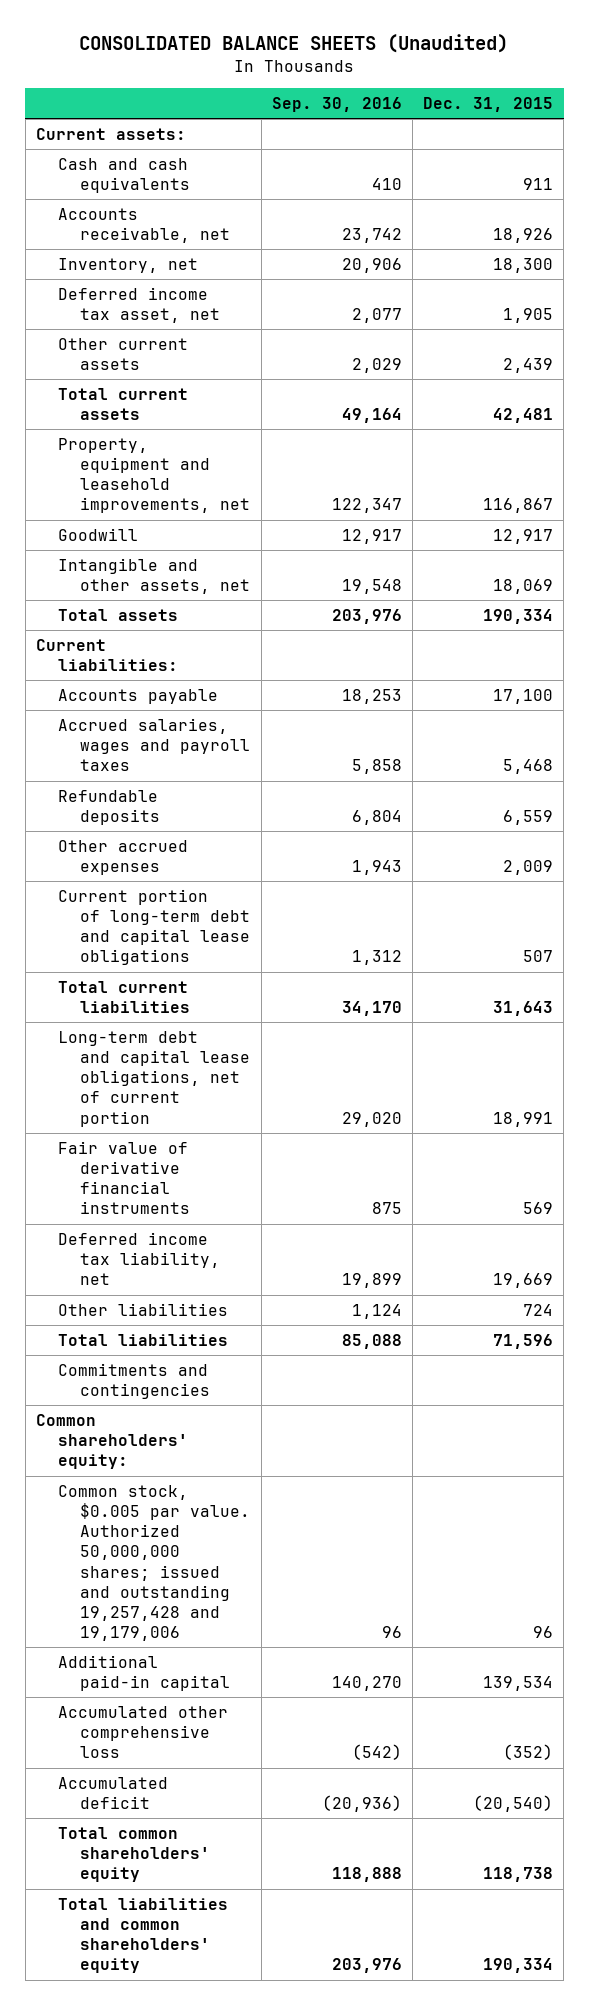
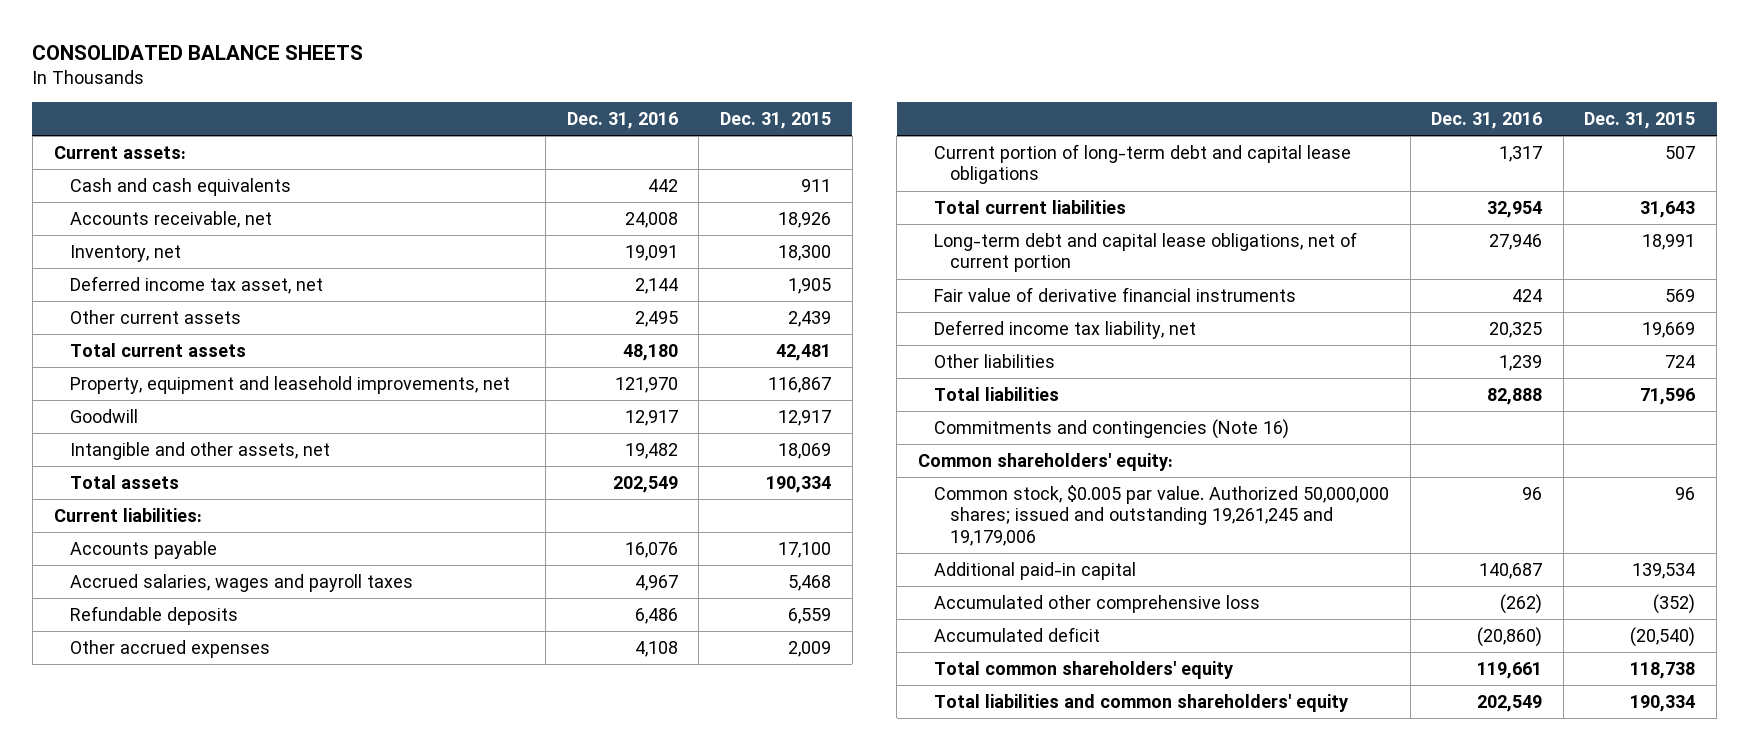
- CONSOLIDATED BALANCE SHEETS (Unaudited)
+ CONSOLIDATED BALANCE SHEETS
- | Sep. 30, 2016 | Dec. 31, 2015
+ | Dec. 31, 2016 | Dec. 31, 2015
- Commitments and contingencies
+ Commitments and contingencies (Note 16)
- Common stock, $0.005 par value. Authorized 50,000,000 shares; issued and outstanding 19,257,428 and 19,179,006 | 96 | 96
+ Common stock, $0.005 par value. Authorized 50,000,000 shares; issued and outstanding 19,261,245 and 19,179,006 | 96 | 96

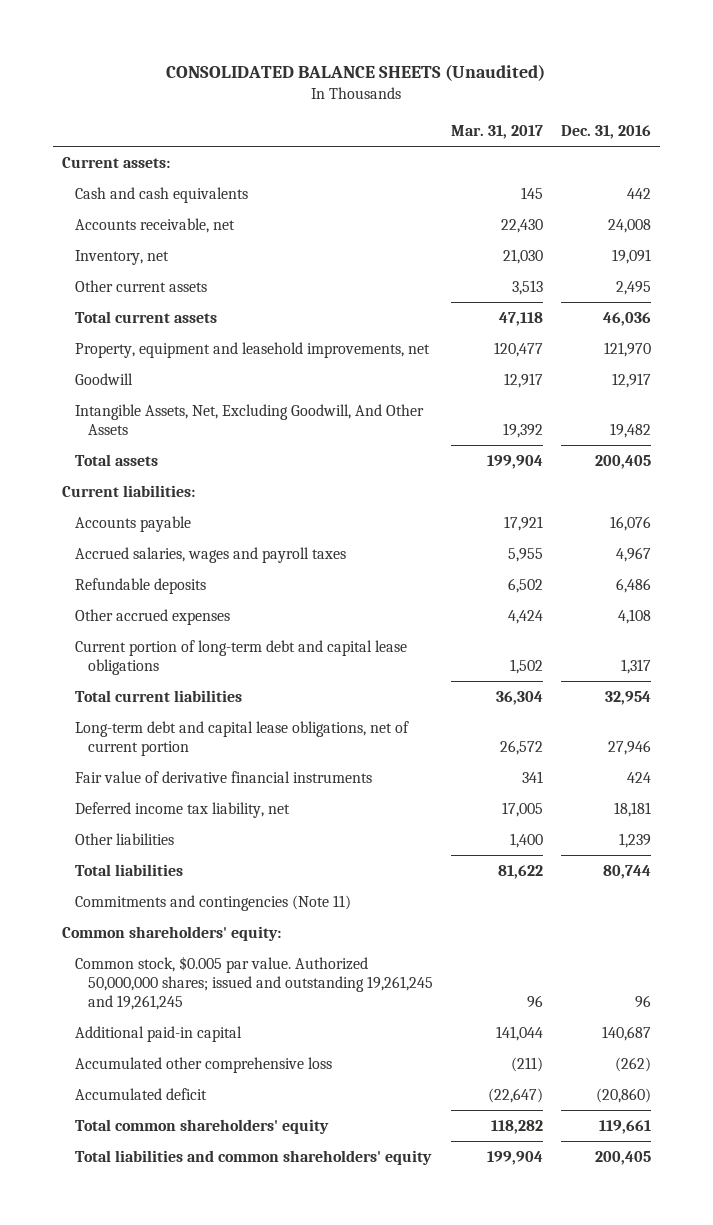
- CONSOLIDATED BALANCE SHEETS
+ CONSOLIDATED BALANCE SHEETS (Unaudited)
- | Dec. 31, 2016 | Dec. 31, 2015
+ | Mar. 31, 2017 | Dec. 31, 2016
- Deferred income tax asset, net | 2,144 | 1,905
- Total current assets | 48,180 | 42,481
+ Total current assets | 47,118 | 46,036
- Intangible and other assets, net | 19,482 | 18,069
- Total assets | 202,549 | 190,334
+ Intangible Assets, Net, Excluding Goodwill, And Other Assets | 19,392 | 19,482
+ Total assets | 199,904 | 200,405
- Deferred income tax liability, net | 20,325 | 19,669
+ Deferred income tax liability, net | 17,005 | 18,181
- Total liabilities | 82,888 | 71,596
- Commitments and contingencies (Note 16)
+ Total liabilities | 81,622 | 80,744
+ Commitments and contingencies (Note 11)
- Common stock, $0.005 par value. Authorized 50,000,000 shares; issued and outstanding 19,261,245 and 19,179,006 | 96 | 96
+ Common stock, $0.005 par value. Authorized 50,000,000 shares; issued and outstanding 19,261,245 and 19,261,245 | 96 | 96
- Total liabilities and common shareholders' equity | 202,549 | 190,334
+ Total liabilities and common shareholders' equity | 199,904 | 200,405

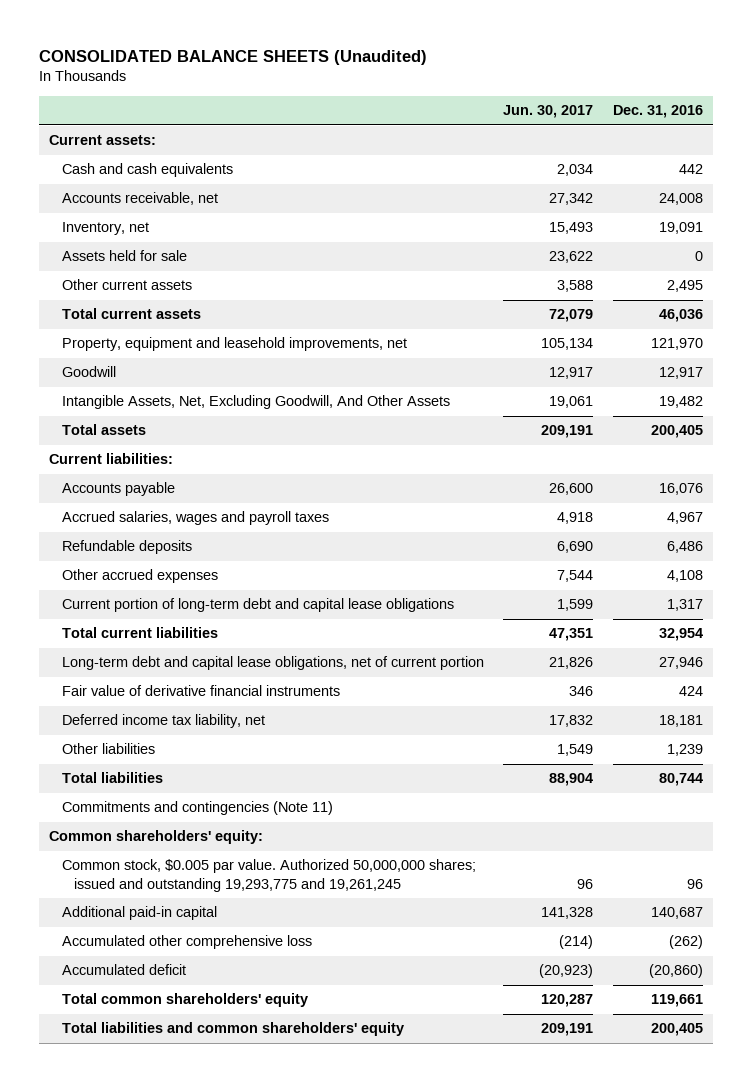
- | Mar. 31, 2017 | Dec. 31, 2016
+ | Jun. 30, 2017 | Dec. 31, 2016
+ Assets held for sale | 23,622 | 0
- Common stock, $0.005 par value. Authorized 50,000,000 shares; issued and outstanding 19,261,245 and 19,261,245 | 96 | 96
+ Common stock, $0.005 par value. Authorized 50,000,000 shares; issued and outstanding 19,293,775 and 19,261,245 | 96 | 96

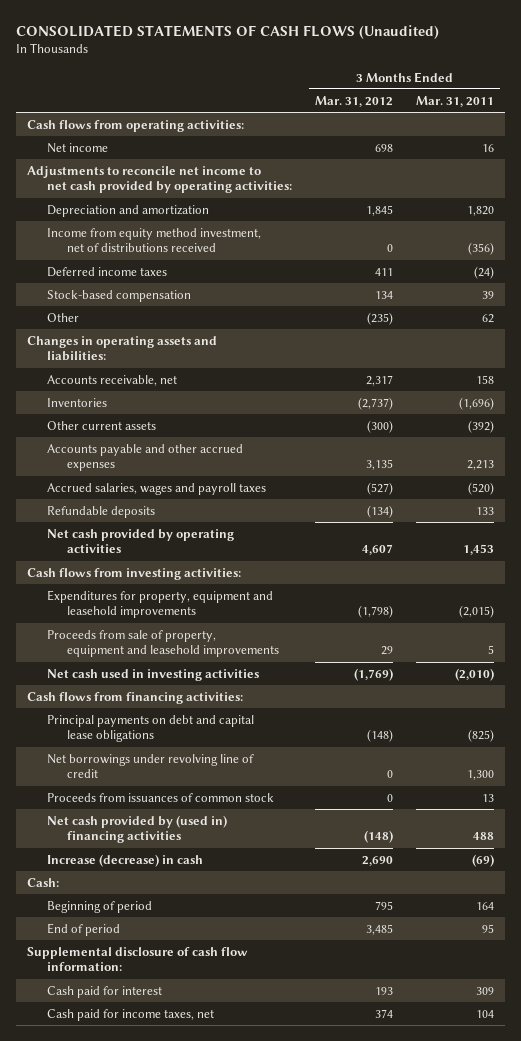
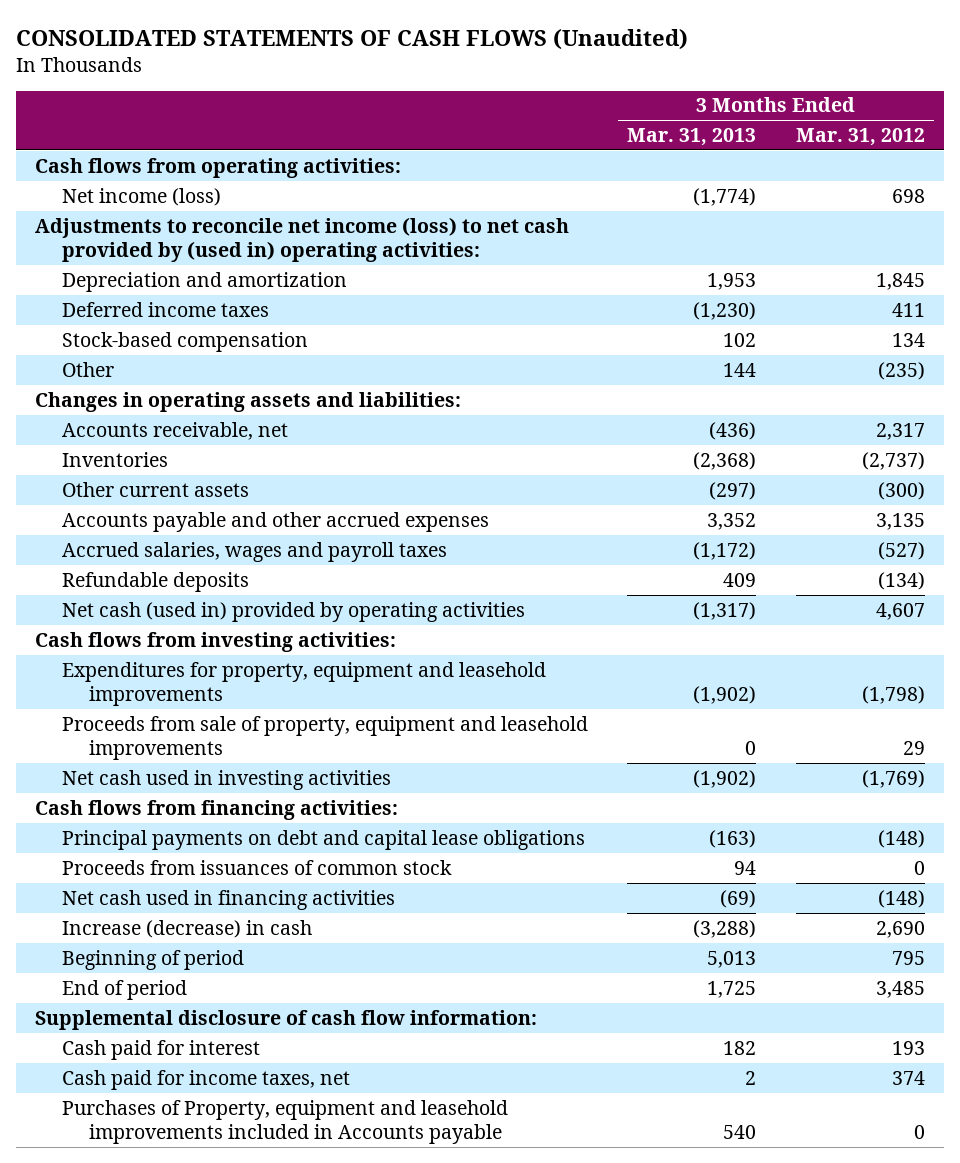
- | 3 Months Ended Mar. 31, 2012 | 3 Months Ended Mar. 31, 2011
+ | 3 Months Ended Mar. 31, 2013 | 3 Months Ended Mar. 31, 2012
- Net income | 698 | 16
- Adjustments to reconcile net income to net cash provided by operating activities:
+ Net income (loss) | (1,774) | 698
+ Adjustments to reconcile net income (loss) to net cash provided by (used in) operating activities:
- Income from equity method investment, net of distributions received | 0 | (356)
- Net cash provided by operating activities | 4,607 | 1,453
+ Net cash (used in) provided by operating activities | (1,317) | 4,607
- Net borrowings under revolving line of credit | 0 | 1,300
- Net cash provided by (used in) financing activities | (148) | 488
+ Net cash used in financing activities | (69) | (148)
- Cash:
+ Purchases of Property, equipment and leasehold improvements included in Accounts payable | 540 | 0

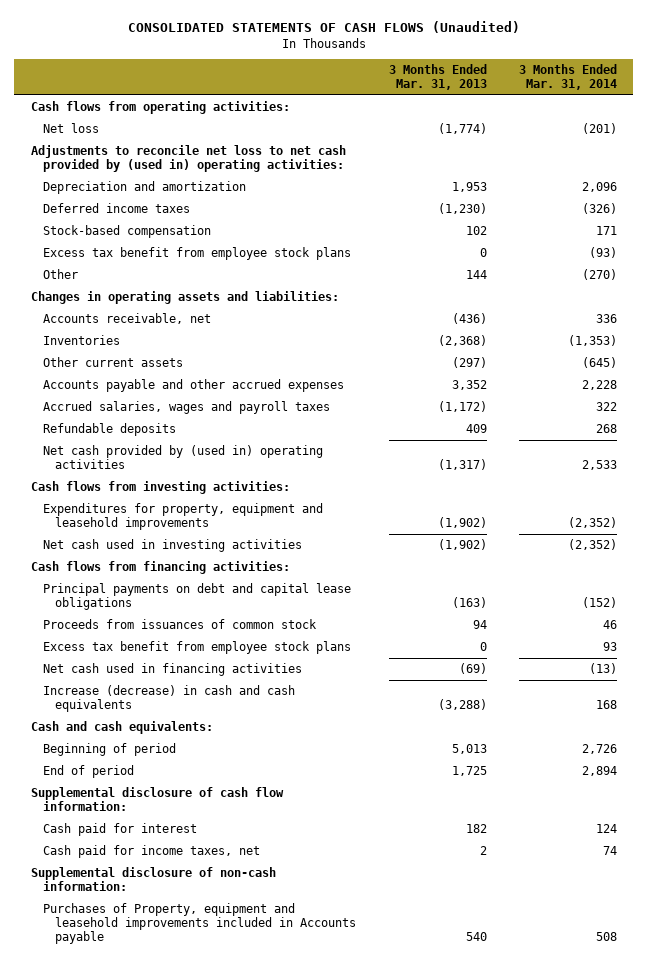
- | 3 Months Ended Mar. 31, 2013 | 3 Months Ended Mar. 31, 2012
+ | 3 Months Ended Mar. 31, 2013 | 3 Months Ended Mar. 31, 2014
- Net income (loss) | (1,774) | 698
- Adjustments to reconcile net income (loss) to net cash provided by (used in) operating activities:
+ Net loss | (1,774) | (201)
+ Adjustments to reconcile net loss to net cash provided by (used in) operating activities:
+ Excess tax benefit from employee stock plans | 0 | (93)
- Net cash (used in) provided by operating activities | (1,317) | 4,607
+ Net cash provided by (used in) operating activities | (1,317) | 2,533
- Proceeds from sale of property, equipment and leasehold improvements | 0 | 29
+ Excess tax benefit from employee stock plans | 0 | 93
- Increase (decrease) in cash | (3,288) | 2,690
+ Increase (decrease) in cash and cash equivalents | (3,288) | 168
+ Cash and cash equivalents:
+ Supplemental disclosure of non-cash information:

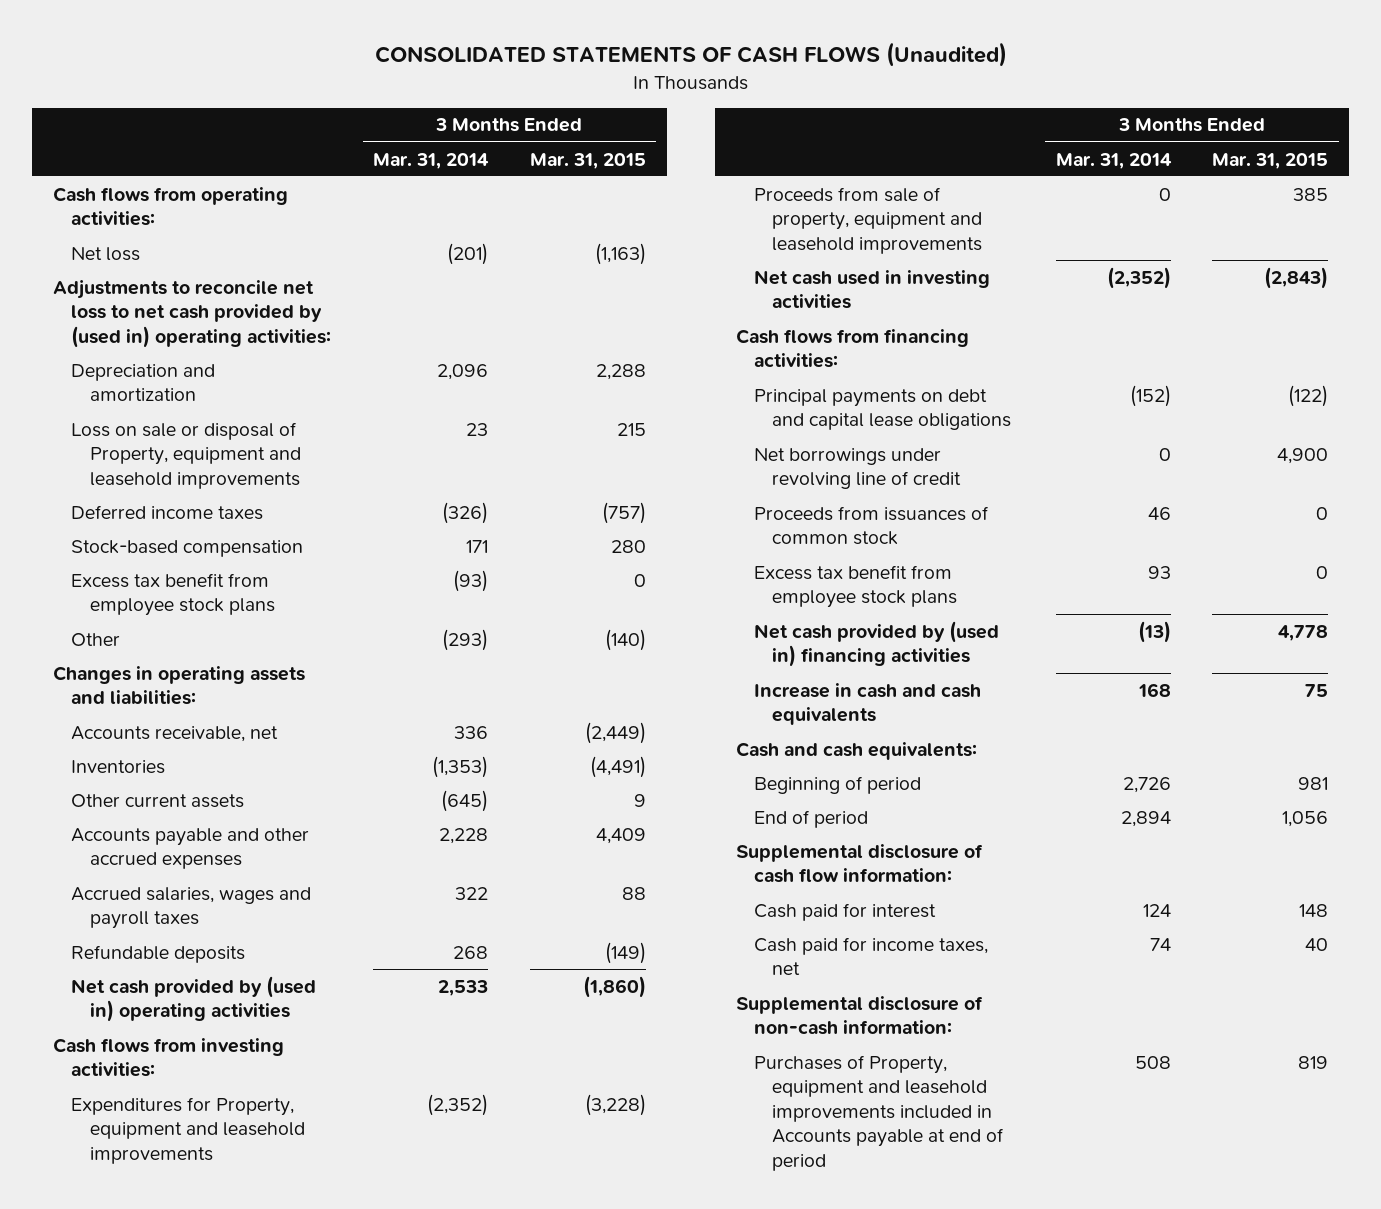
- | 3 Months Ended Mar. 31, 2013 | 3 Months Ended Mar. 31, 2014
+ | 3 Months Ended Mar. 31, 2014 | 3 Months Ended Mar. 31, 2015
+ Loss on sale or disposal of Property, equipment and leasehold improvements | 23 | 215
- Other | 144 | (270)
+ Other | (293) | (140)
- Expenditures for property, equipment and leasehold improvements | (1,902) | (2,352)
+ Expenditures for Property, equipment and leasehold improvements | (2,352) | (3,228)
+ Proceeds from sale of property, equipment and leasehold improvements | 0 | 385
+ Net borrowings under revolving line of credit | 0 | 4,900
- Net cash used in financing activities | (69) | (13)
- Increase (decrease) in cash and cash equivalents | (3,288) | 168
+ Net cash provided by (used in) financing activities | (13) | 4,778
+ Increase in cash and cash equivalents | 168 | 75
- Purchases of Property, equipment and leasehold improvements included in Accounts payable | 540 | 508
+ Purchases of Property, equipment and leasehold improvements included in Accounts payable at end of period | 508 | 819

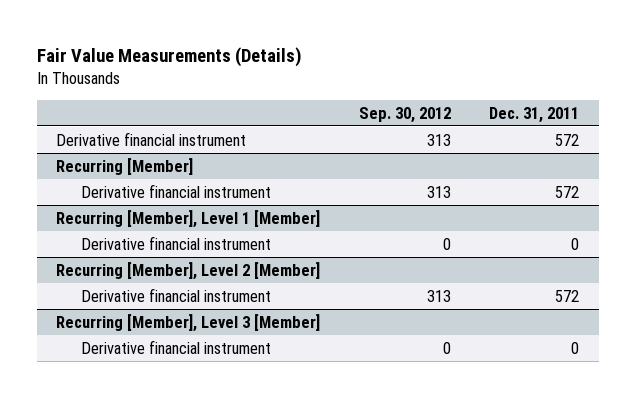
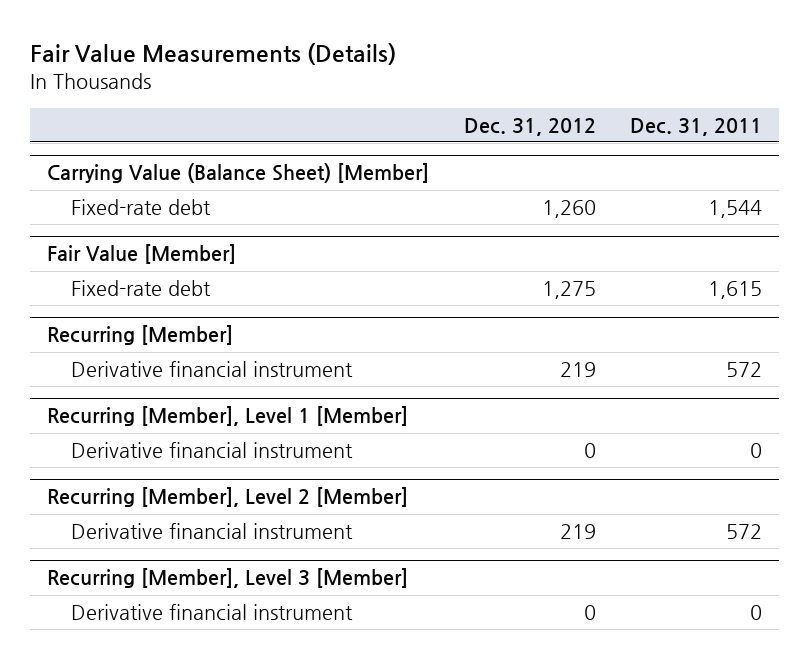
- | Sep. 30, 2012 | Dec. 31, 2011
+ | Dec. 31, 2012 | Dec. 31, 2011
- Derivative financial instrument | 313 | 572
+ Carrying Value (Balance Sheet) [Member]
+ Fixed-rate debt | 1,260 | 1,544
+ Fair Value [Member]
+ Fixed-rate debt | 1,275 | 1,615

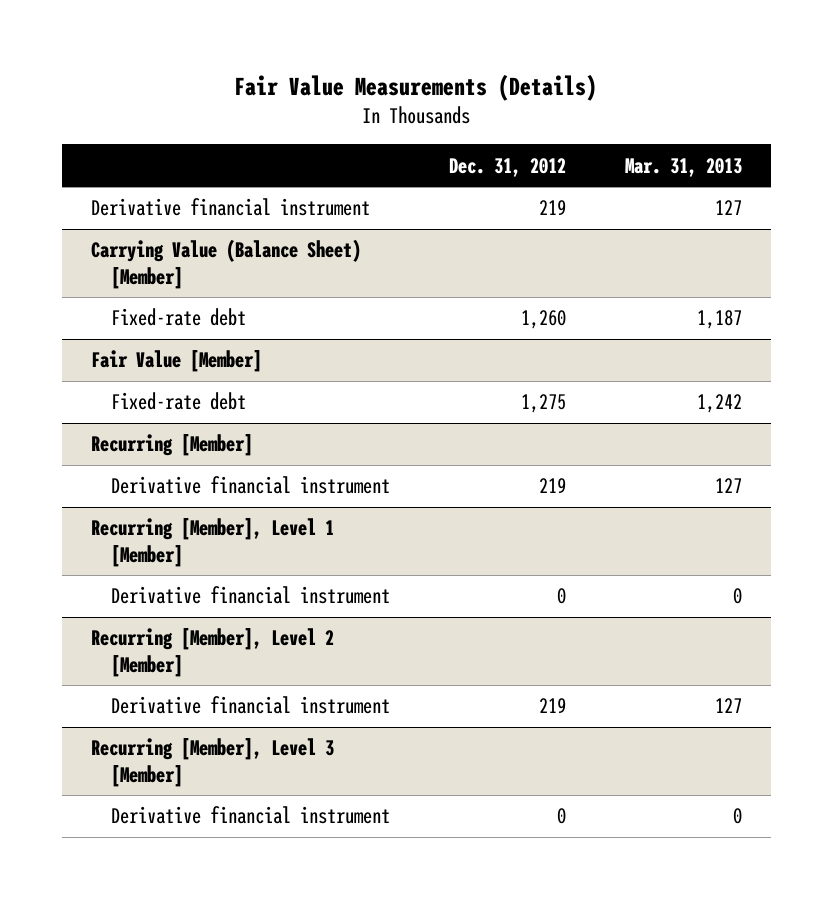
- | Dec. 31, 2012 | Dec. 31, 2011
+ | Dec. 31, 2012 | Mar. 31, 2013
+ Derivative financial instrument | 219 | 127

